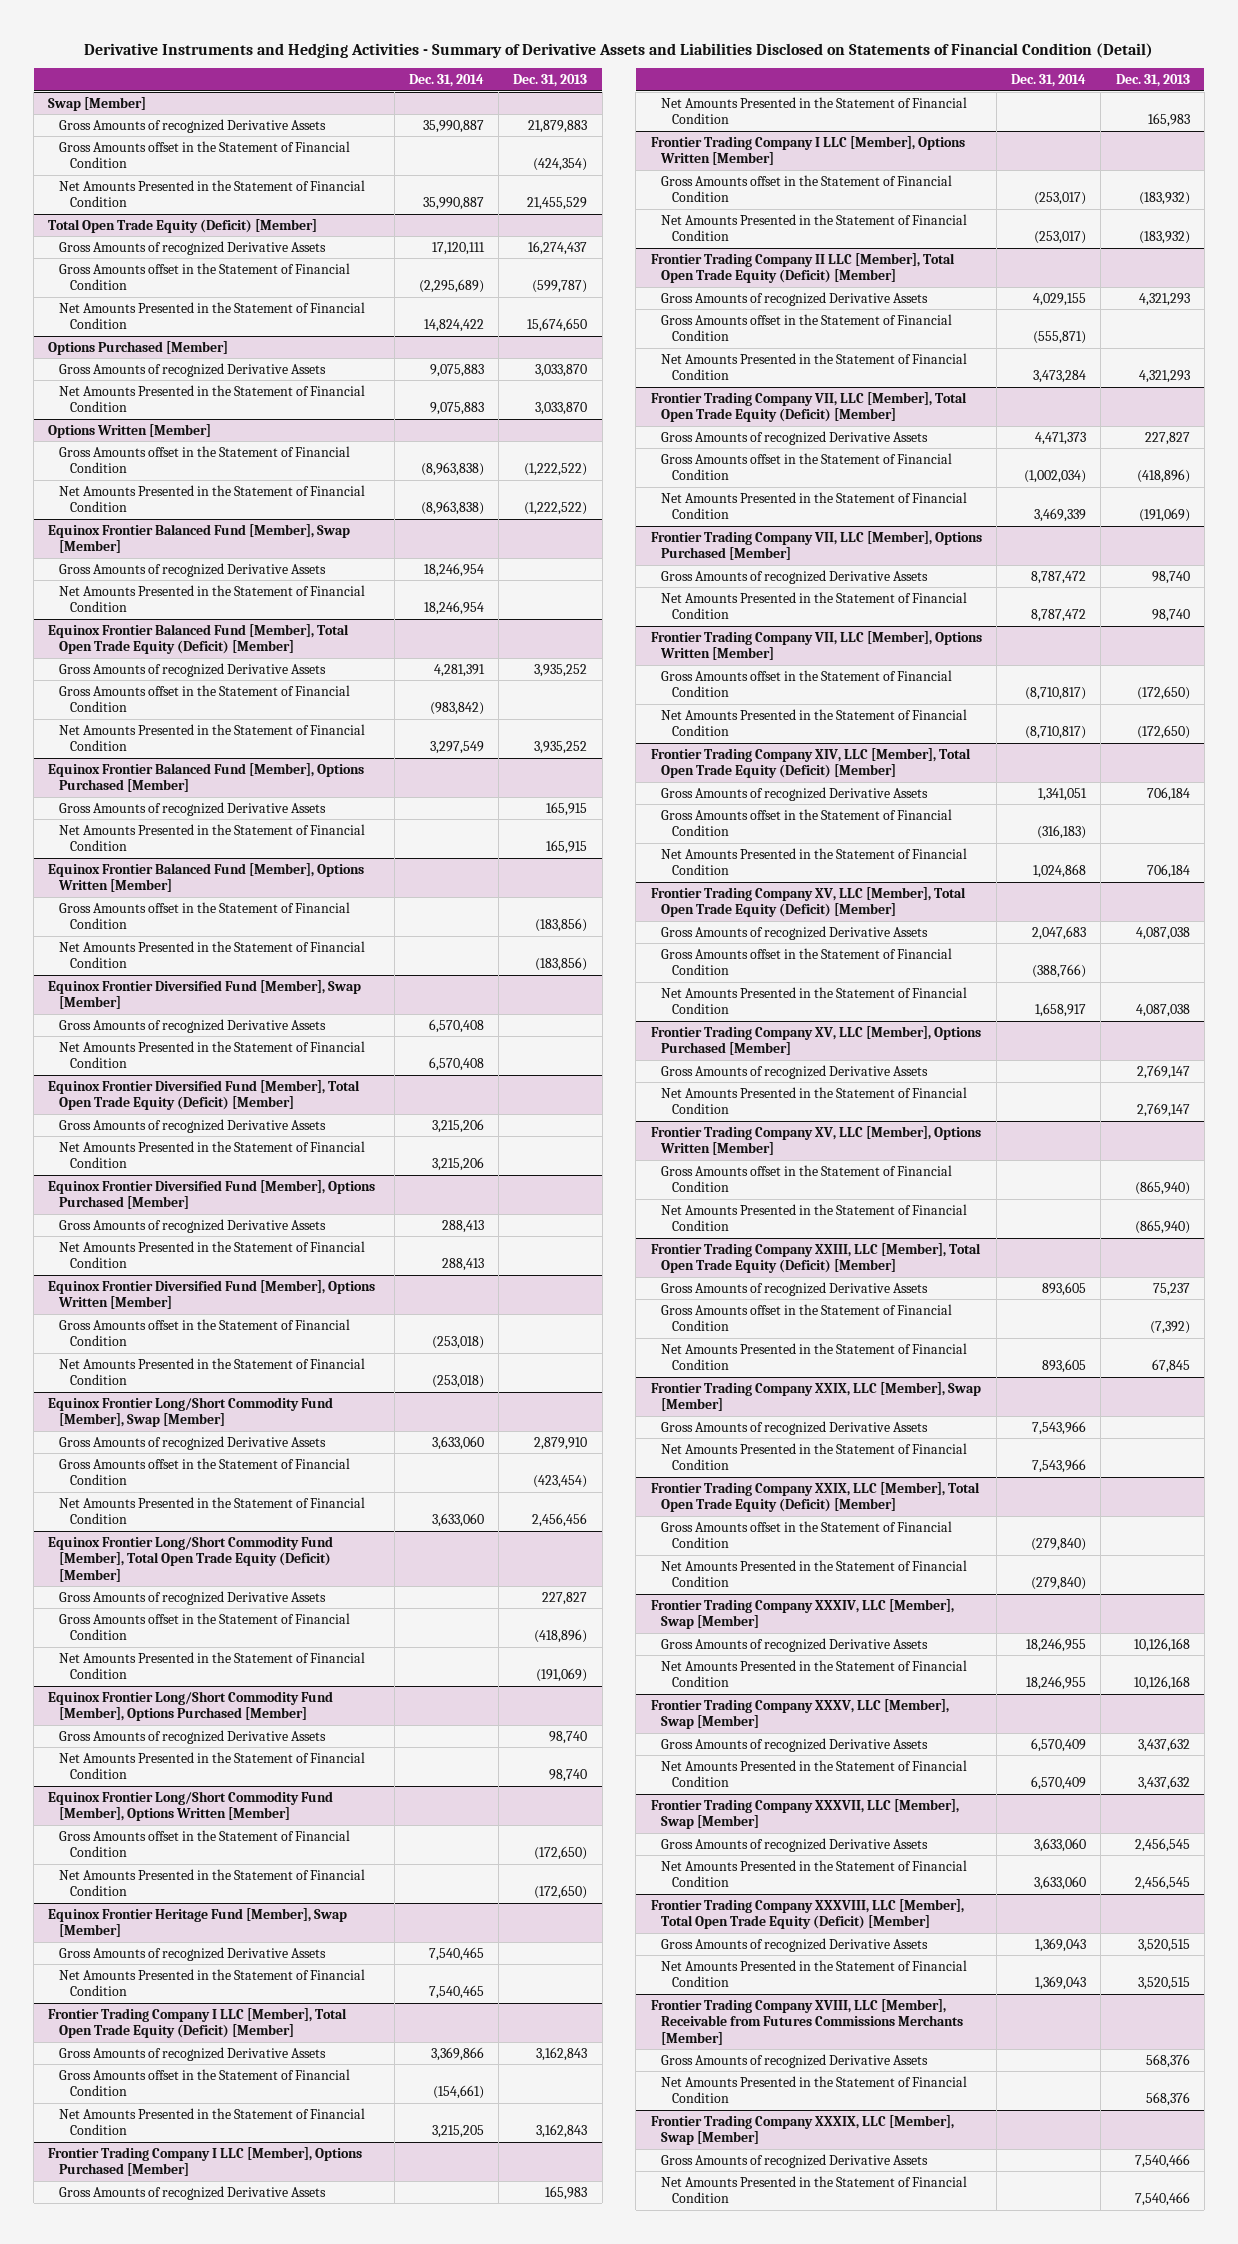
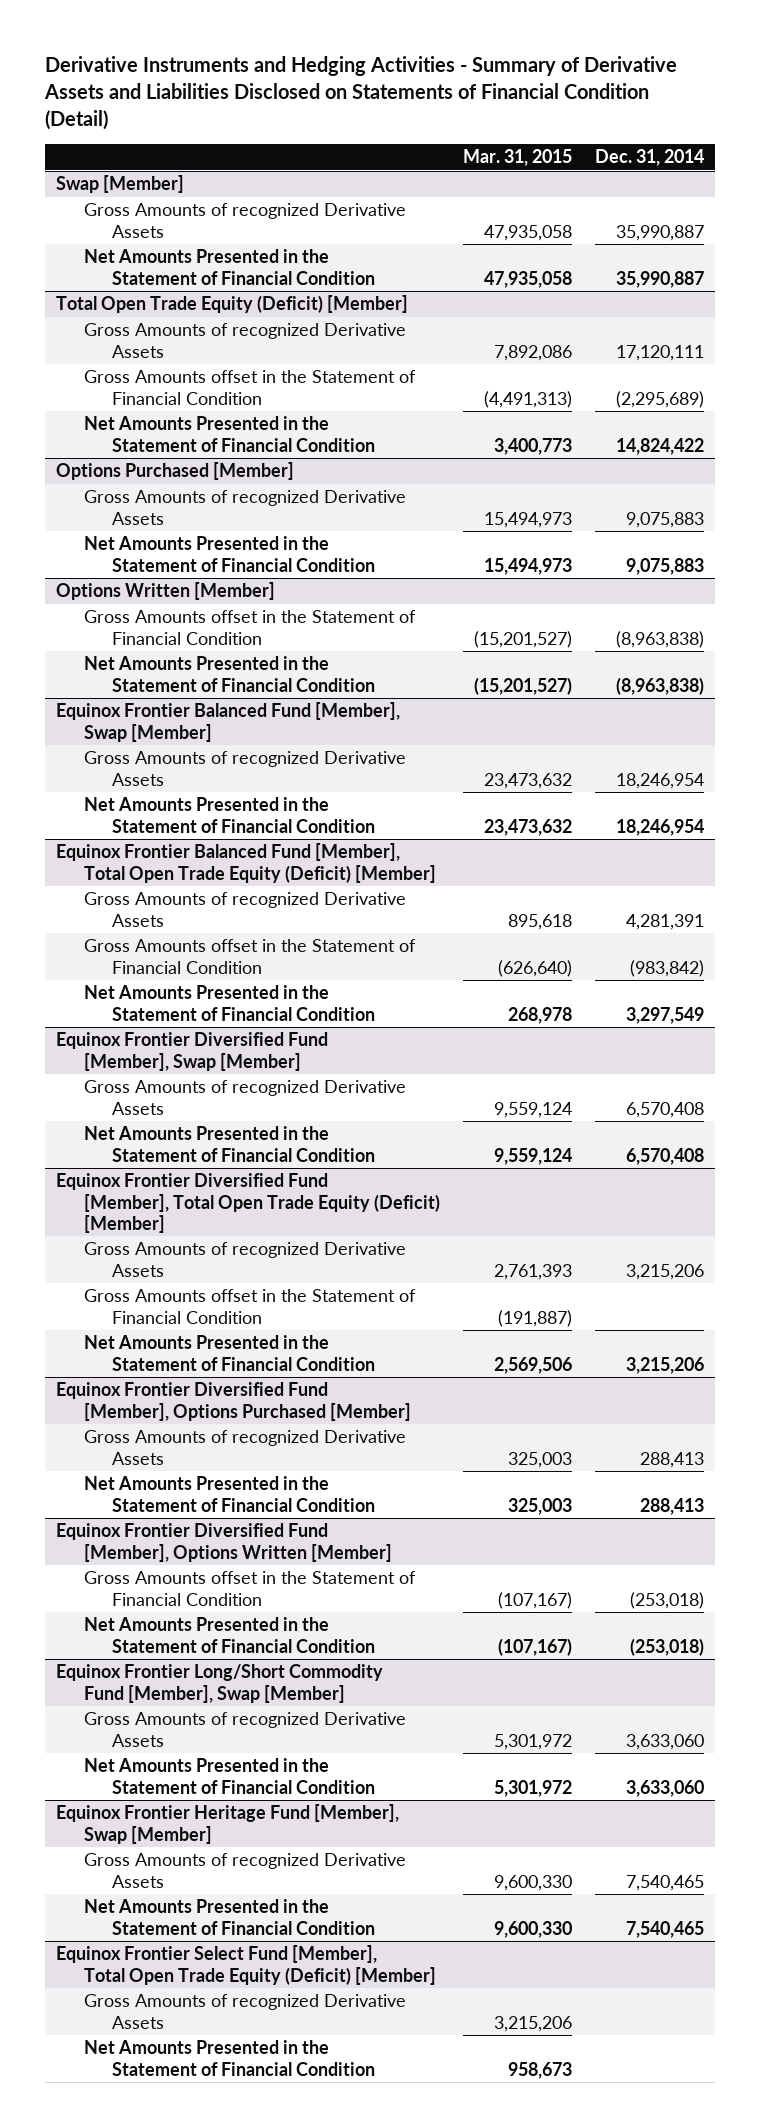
- | Dec. 31, 2014 | Dec. 31, 2013
+ | Mar. 31, 2015 | Dec. 31, 2014
@ Swap [Member]
- Gross Amounts offset in the Statement of Financial Condition | | (424,354)
- Equinox Frontier Balanced Fund [Member], Options Purchased [Member]
- Gross Amounts of recognized Derivative Assets | | 165,915
- Net Amounts Presented in the Statement of Financial Condition | | 165,915
- Equinox Frontier Balanced Fund [Member], Options Written [Member]
- Gross Amounts offset in the Statement of Financial Condition | | (183,856)
- Net Amounts Presented in the Statement of Financial Condition | | (183,856)
@ Equinox Frontier Diversified Fund [Member], Total Open Trade Equity (Deficit) [Member]
+ Gross Amounts offset in the Statement of Financial Condition | (191,887) |
@ Equinox Frontier Long/Short Commodity Fund [Member], Swap [Member]
- Gross Amounts offset in the Statement of Financial Condition | | (423,454)
- Equinox Frontier Long/Short Commodity Fund [Member], Total Open Trade Equity (Deficit) [Member]
- Gross Amounts of recognized Derivative Assets | | 227,827
- Gross Amounts offset in the Statement of Financial Condition | | (418,896)
- Net Amounts Presented in the Statement of Financial Condition | | (191,069)
- Equinox Frontier Long/Short Commodity Fund [Member], Options Purchased [Member]
- Gross Amounts of recognized Derivative Assets | | 98,740
- Net Amounts Presented in the Statement of Financial Condition | | 98,740
- Equinox Frontier Long/Short Commodity Fund [Member], Options Written [Member]
- Gross Amounts offset in the Statement of Financial Condition | | (172,650)
- Net Amounts Presented in the Statement of Financial Condition | | (172,650)
- Frontier Trading Company I LLC [Member], Total Open Trade Equity (Deficit) [Member]
- Gross Amounts of recognized Derivative Assets | 3,369,866 | 3,162,843
- Gross Amounts offset in the Statement of Financial Condition | (154,661) |
- Net Amounts Presented in the Statement of Financial Condition | 3,215,205 | 3,162,843
- Frontier Trading Company I LLC [Member], Options Purchased [Member]
- Gross Amounts of recognized Derivative Assets | | 165,983
- Net Amounts Presented in the Statement of Financial Condition | | 165,983
- Frontier Trading Company I LLC [Member], Options Written [Member]
- Gross Amounts offset in the Statement of Financial Condition | (253,017) | (183,932)
- Net Amounts Presented in the Statement of Financial Condition | (253,017) | (183,932)
- Frontier Trading Company II LLC [Member], Total Open Trade Equity (Deficit) [Member]
- Gross Amounts of recognized Derivative Assets | 4,029,155 | 4,321,293
- Gross Amounts offset in the Statement of Financial Condition | (555,871) |
- Net Amounts Presented in the Statement of Financial Condition | 3,473,284 | 4,321,293
- Frontier Trading Company VII, LLC [Member], Total Open Trade Equity (Deficit) [Member]
- Gross Amounts of recognized Derivative Assets | 4,471,373 | 227,827
- Gross Amounts offset in the Statement of Financial Condition | (1,002,034) | (418,896)
- Net Amounts Presented in the Statement of Financial Condition | 3,469,339 | (191,069)
- Frontier Trading Company VII, LLC [Member], Options Purchased [Member]
- Gross Amounts of recognized Derivative Assets | 8,787,472 | 98,740
- Net Amounts Presented in the Statement of Financial Condition | 8,787,472 | 98,740
- Frontier Trading Company VII, LLC [Member], Options Written [Member]
- Gross Amounts offset in the Statement of Financial Condition | (8,710,817) | (172,650)
- Net Amounts Presented in the Statement of Financial Condition | (8,710,817) | (172,650)
- Frontier Trading Company XIV, LLC [Member], Total Open Trade Equity (Deficit) [Member]
- Gross Amounts of recognized Derivative Assets | 1,341,051 | 706,184
- Gross Amounts offset in the Statement of Financial Condition | (316,183) |
- Net Amounts Presented in the Statement of Financial Condition | 1,024,868 | 706,184
- Frontier Trading Company XV, LLC [Member], Total Open Trade Equity (Deficit) [Member]
- Gross Amounts of recognized Derivative Assets | 2,047,683 | 4,087,038
- Gross Amounts offset in the Statement of Financial Condition | (388,766) |
- Net Amounts Presented in the Statement of Financial Condition | 1,658,917 | 4,087,038
- Frontier Trading Company XV, LLC [Member], Options Purchased [Member]
- Gross Amounts of recognized Derivative Assets | | 2,769,147
- Net Amounts Presented in the Statement of Financial Condition | | 2,769,147
- Frontier Trading Company XV, LLC [Member], Options Written [Member]
- Gross Amounts offset in the Statement of Financial Condition | | (865,940)
- Net Amounts Presented in the Statement of Financial Condition | | (865,940)
- Frontier Trading Company XXIII, LLC [Member], Total Open Trade Equity (Deficit) [Member]
- Gross Amounts of recognized Derivative Assets | 893,605 | 75,237
- Gross Amounts offset in the Statement of Financial Condition | | (7,392)
- Net Amounts Presented in the Statement of Financial Condition | 893,605 | 67,845
- Frontier Trading Company XXIX, LLC [Member], Swap [Member]
- Gross Amounts of recognized Derivative Assets | 7,543,966 |
- Net Amounts Presented in the Statement of Financial Condition | 7,543,966 |
- Frontier Trading Company XXIX, LLC [Member], Total Open Trade Equity (Deficit) [Member]
- Gross Amounts offset in the Statement of Financial Condition | (279,840) |
- Net Amounts Presented in the Statement of Financial Condition | (279,840) |
- Frontier Trading Company XXXIV, LLC [Member], Swap [Member]
- Gross Amounts of recognized Derivative Assets | 18,246,955 | 10,126,168
- Net Amounts Presented in the Statement of Financial Condition | 18,246,955 | 10,126,168
- Frontier Trading Company XXXV, LLC [Member], Swap [Member]
- Gross Amounts of recognized Derivative Assets | 6,570,409 | 3,437,632
- Net Amounts Presented in the Statement of Financial Condition | 6,570,409 | 3,437,632
- Frontier Trading Company XXXVII, LLC [Member], Swap [Member]
- Gross Amounts of recognized Derivative Assets | 3,633,060 | 2,456,545
- Net Amounts Presented in the Statement of Financial Condition | 3,633,060 | 2,456,545
- Frontier Trading Company XXXVIII, LLC [Member], Total Open Trade Equity (Deficit) [Member]
- Gross Amounts of recognized Derivative Assets | 1,369,043 | 3,520,515
- Net Amounts Presented in the Statement of Financial Condition | 1,369,043 | 3,520,515
- Frontier Trading Company XVIII, LLC [Member], Receivable from Futures Commissions Merchants [Member]
- Gross Amounts of recognized Derivative Assets | | 568,376
- Net Amounts Presented in the Statement of Financial Condition | | 568,376
- Frontier Trading Company XXXIX, LLC [Member], Swap [Member]
+ Equinox Frontier Select Fund [Member], Total Open Trade Equity (Deficit) [Member]

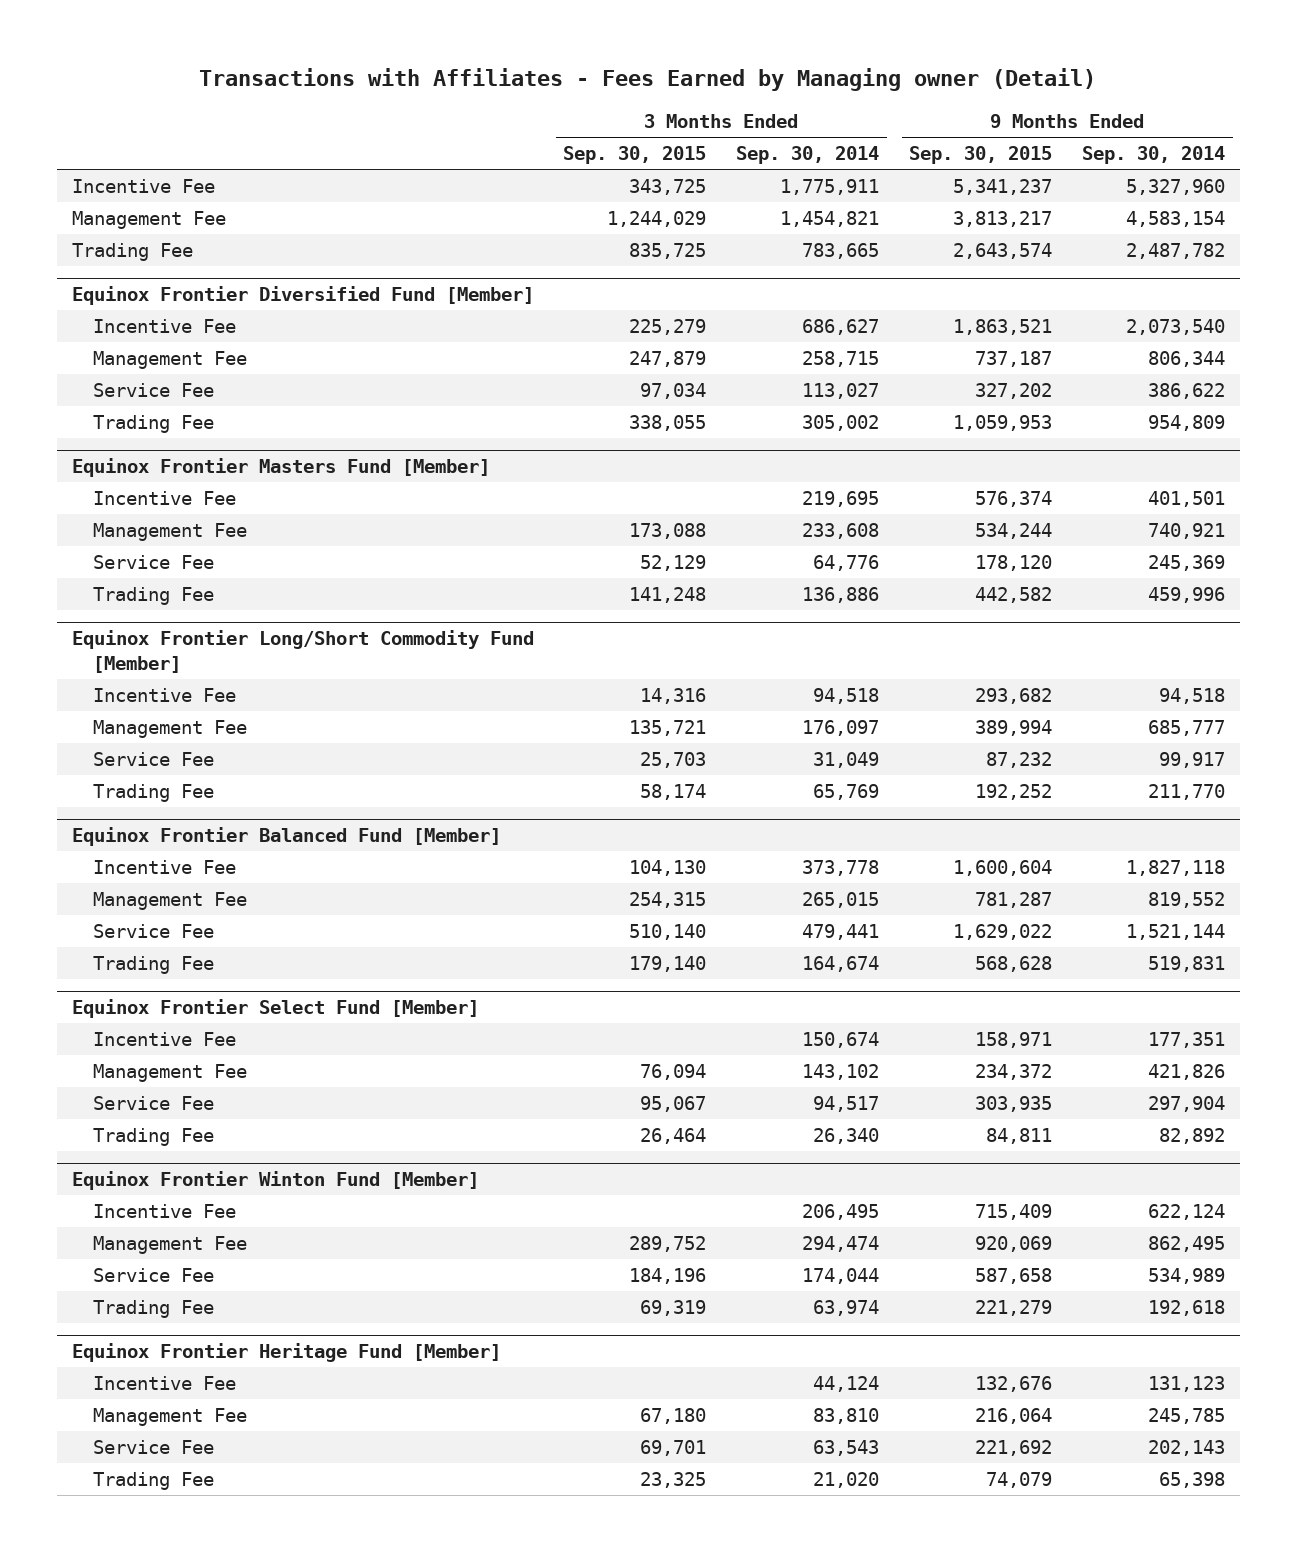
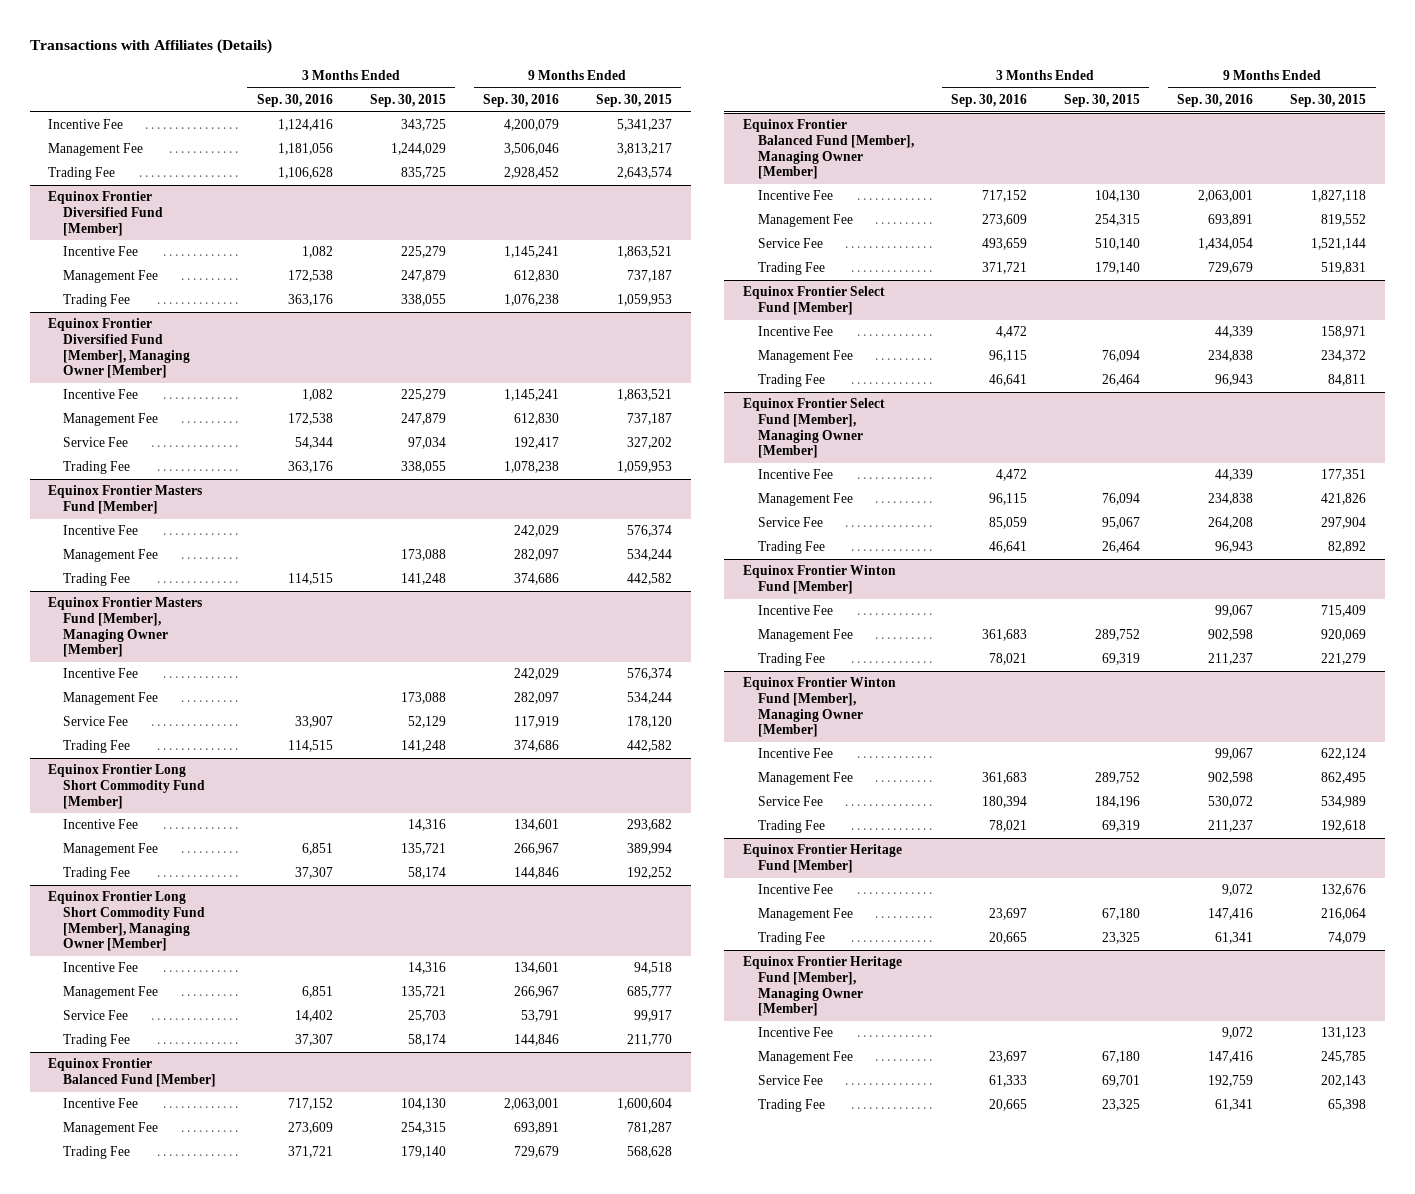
- Transactions with Affiliates - Fees Earned by Managing owner (Detail)
+ Transactions with Affiliates (Details)
- | 3 Months Ended Sep. 30, 2015 | 3 Months Ended Sep. 30, 2014 | 9 Months Ended Sep. 30, 2015 | 9 Months Ended Sep. 30, 2014
+ | 3 Months Ended Sep. 30, 2016 | 3 Months Ended Sep. 30, 2015 | 9 Months Ended Sep. 30, 2016 | 9 Months Ended Sep. 30, 2015
@ Equinox Frontier Diversified Fund [Member]
+ Trading Fee | 363,176 | 338,055 | 1,076,238 | 1,059,953
+ Equinox Frontier Diversified Fund [Member], Managing Owner [Member]
+ Incentive Fee | 1,082 | 225,279 | 1,145,241 | 1,863,521
+ Management Fee | 172,538 | 247,879 | 612,830 | 737,187
@ Equinox Frontier Masters Fund [Member]
+ Trading Fee | 114,515 | 141,248 | 374,686 | 442,582
+ Equinox Frontier Masters Fund [Member], Managing Owner [Member]
+ Incentive Fee | | | 242,029 | 576,374
+ Management Fee | | 173,088 | 282,097 | 534,244
- Equinox Frontier Long/Short Commodity Fund [Member]
+ Equinox Frontier Long Short Commodity Fund [Member]
- Service Fee | 25,703 | 31,049 | 87,232 | 99,917
+ Equinox Frontier Long Short Commodity Fund [Member], Managing Owner [Member]
+ Incentive Fee | | 14,316 | 134,601 | 94,518
+ Management Fee | 6,851 | 135,721 | 266,967 | 685,777
+ Service Fee | 14,402 | 25,703 | 53,791 | 99,917
+ Trading Fee | 37,307 | 58,174 | 144,846 | 211,770
@ Equinox Frontier Balanced Fund [Member]
- Service Fee | 510,140 | 479,441 | 1,629,022 | 1,521,144
+ Equinox Frontier Balanced Fund [Member], Managing Owner [Member]
+ Incentive Fee | 717,152 | 104,130 | 2,063,001 | 1,827,118
+ Management Fee | 273,609 | 254,315 | 693,891 | 819,552
+ Service Fee | 493,659 | 510,140 | 1,434,054 | 1,521,144
+ Trading Fee | 371,721 | 179,140 | 729,679 | 519,831
@ Equinox Frontier Select Fund [Member]
- Service Fee | 95,067 | 94,517 | 303,935 | 297,904
+ Equinox Frontier Select Fund [Member], Managing Owner [Member]
+ Incentive Fee | 4,472 | | 44,339 | 177,351
+ Management Fee | 96,115 | 76,094 | 234,838 | 421,826
+ Service Fee | 85,059 | 95,067 | 264,208 | 297,904
+ Trading Fee | 46,641 | 26,464 | 96,943 | 82,892
@ Equinox Frontier Winton Fund [Member]
- Service Fee | 184,196 | 174,044 | 587,658 | 534,989
+ Equinox Frontier Winton Fund [Member], Managing Owner [Member]
+ Incentive Fee | | | 99,067 | 622,124
+ Management Fee | 361,683 | 289,752 | 902,598 | 862,495
+ Service Fee | 180,394 | 184,196 | 530,072 | 534,989
+ Trading Fee | 78,021 | 69,319 | 211,237 | 192,618
@ Equinox Frontier Heritage Fund [Member]
- Service Fee | 69,701 | 63,543 | 221,692 | 202,143
+ Equinox Frontier Heritage Fund [Member], Managing Owner [Member]
+ Incentive Fee | | | 9,072 | 131,123
+ Management Fee | 23,697 | 67,180 | 147,416 | 245,785
+ Service Fee | 61,333 | 69,701 | 192,759 | 202,143
+ Trading Fee | 20,665 | 23,325 | 61,341 | 65,398

